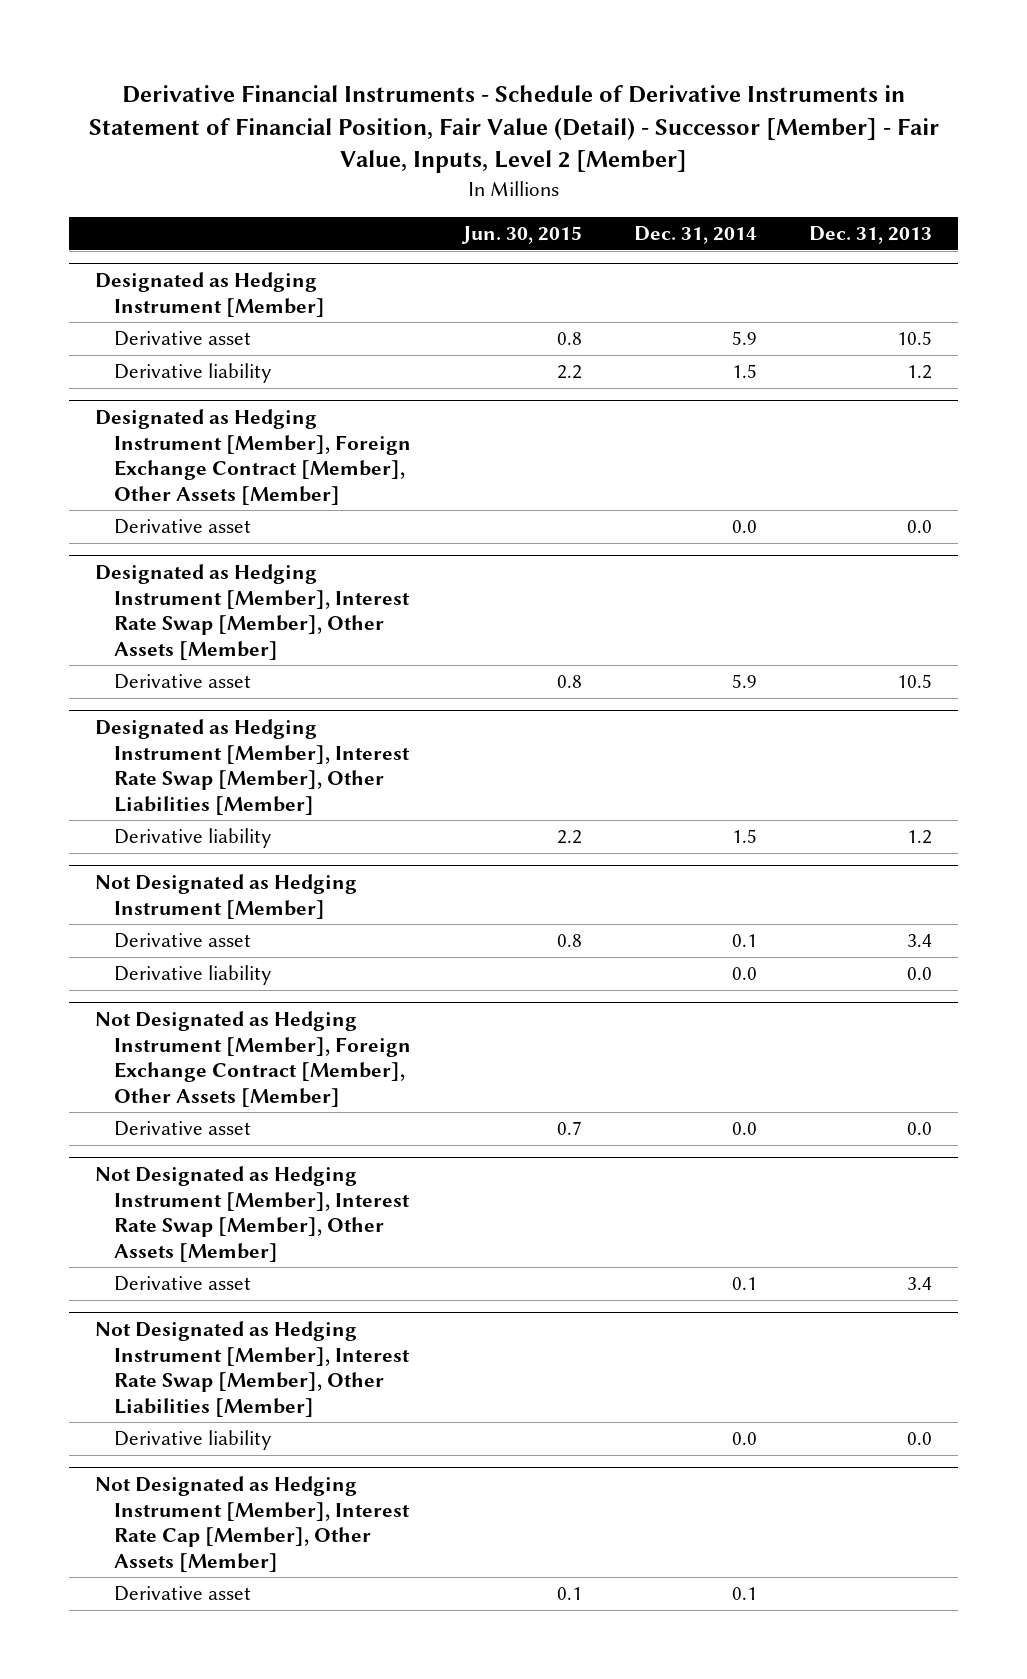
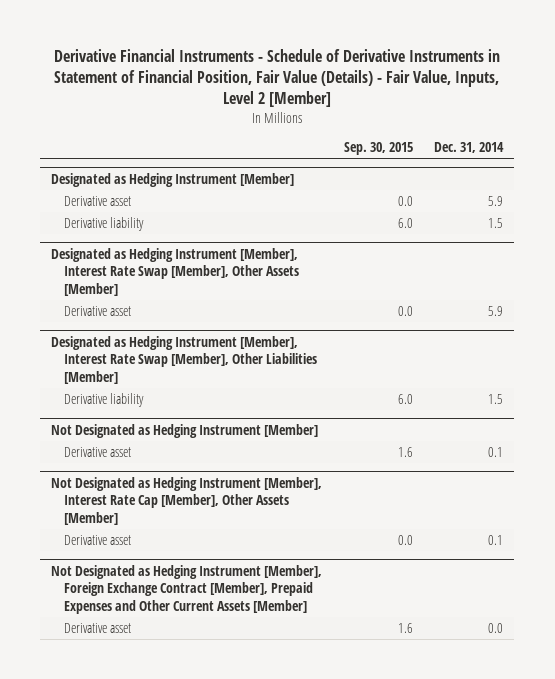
- Derivative Financial Instruments - Schedule of Derivative Instruments in Statement of Financial Position, Fair Value (Detail) - Successor [Member] - Fair Value, Inputs, Level 2 [Member]
+ Derivative Financial Instruments - Schedule of Derivative Instruments in Statement of Financial Position, Fair Value (Details) - Fair Value, Inputs, Level 2 [Member]
- | Jun. 30, 2015 | Dec. 31, 2014 | Dec. 31, 2013
+ | Sep. 30, 2015 | Dec. 31, 2014
- Designated as Hedging Instrument [Member], Foreign Exchange Contract [Member], Other Assets [Member]
- Derivative asset | | 0.0 | 0.0
@ Not Designated as Hedging Instrument [Member]
- Derivative liability | | 0.0 | 0.0
- Not Designated as Hedging Instrument [Member], Foreign Exchange Contract [Member], Other Assets [Member]
- Derivative asset | 0.7 | 0.0 | 0.0
- Not Designated as Hedging Instrument [Member], Interest Rate Swap [Member], Other Assets [Member]
- Derivative asset | | 0.1 | 3.4
- Not Designated as Hedging Instrument [Member], Interest Rate Swap [Member], Other Liabilities [Member]
- Derivative liability | | 0.0 | 0.0
+ Not Designated as Hedging Instrument [Member], Foreign Exchange Contract [Member], Prepaid Expenses and Other Current Assets [Member]
+ Derivative asset | 1.6 | 0.0

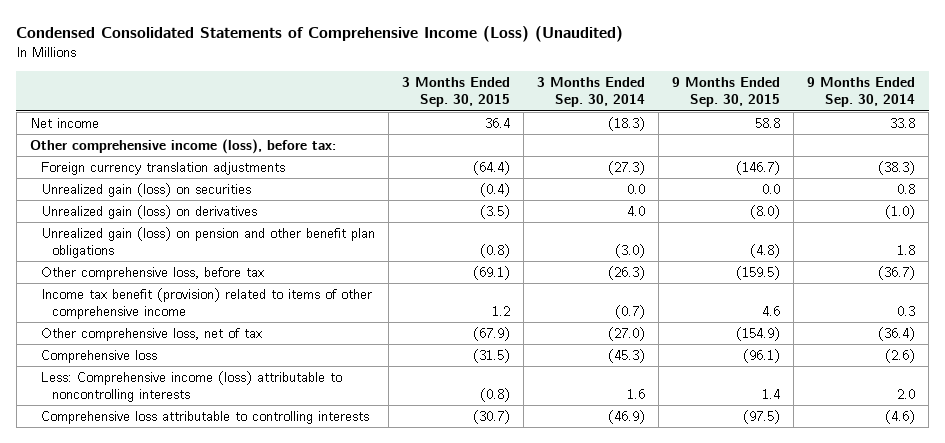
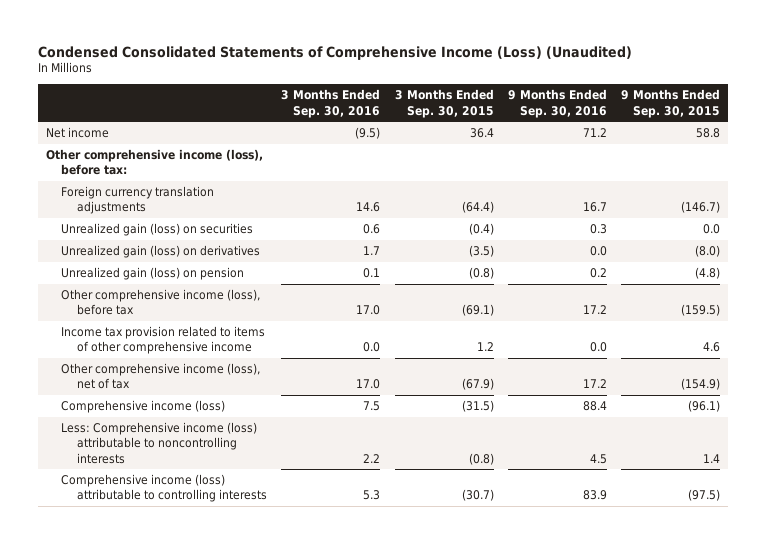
- | 3 Months Ended Sep. 30, 2015 | 3 Months Ended Sep. 30, 2014 | 9 Months Ended Sep. 30, 2015 | 9 Months Ended Sep. 30, 2014
+ | 3 Months Ended Sep. 30, 2016 | 3 Months Ended Sep. 30, 2015 | 9 Months Ended Sep. 30, 2016 | 9 Months Ended Sep. 30, 2015
- Unrealized gain (loss) on pension and other benefit plan obligations | (0.8) | (3.0) | (4.8) | 1.8
- Other comprehensive loss, before tax | (69.1) | (26.3) | (159.5) | (36.7)
- Income tax benefit (provision) related to items of other comprehensive income | 1.2 | (0.7) | 4.6 | 0.3
- Other comprehensive loss, net of tax | (67.9) | (27.0) | (154.9) | (36.4)
- Comprehensive loss | (31.5) | (45.3) | (96.1) | (2.6)
+ Unrealized gain (loss) on pension | 0.1 | (0.8) | 0.2 | (4.8)
+ Other comprehensive income (loss), before tax | 17.0 | (69.1) | 17.2 | (159.5)
+ Income tax provision related to items of other comprehensive income | 0.0 | 1.2 | 0.0 | 4.6
+ Other comprehensive income (loss), net of tax | 17.0 | (67.9) | 17.2 | (154.9)
+ Comprehensive income (loss) | 7.5 | (31.5) | 88.4 | (96.1)
- Comprehensive loss attributable to controlling interests | (30.7) | (46.9) | (97.5) | (4.6)
+ Comprehensive income (loss) attributable to controlling interests | 5.3 | (30.7) | 83.9 | (97.5)

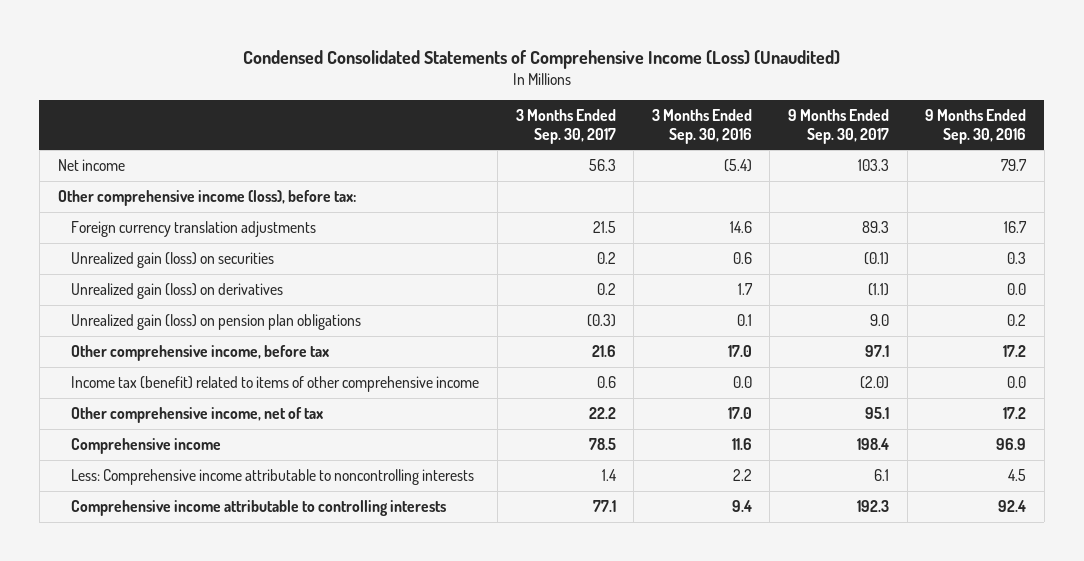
- | 3 Months Ended Sep. 30, 2016 | 3 Months Ended Sep. 30, 2015 | 9 Months Ended Sep. 30, 2016 | 9 Months Ended Sep. 30, 2015
+ | 3 Months Ended Sep. 30, 2017 | 3 Months Ended Sep. 30, 2016 | 9 Months Ended Sep. 30, 2017 | 9 Months Ended Sep. 30, 2016
- Net income | (9.5) | 36.4 | 71.2 | 58.8
+ Net income | 56.3 | (5.4) | 103.3 | 79.7
- Unrealized gain (loss) on pension | 0.1 | (0.8) | 0.2 | (4.8)
- Other comprehensive income (loss), before tax | 17.0 | (69.1) | 17.2 | (159.5)
- Income tax provision related to items of other comprehensive income | 0.0 | 1.2 | 0.0 | 4.6
- Other comprehensive income (loss), net of tax | 17.0 | (67.9) | 17.2 | (154.9)
- Comprehensive income (loss) | 7.5 | (31.5) | 88.4 | (96.1)
- Less: Comprehensive income (loss) attributable to noncontrolling interests | 2.2 | (0.8) | 4.5 | 1.4
- Comprehensive income (loss) attributable to controlling interests | 5.3 | (30.7) | 83.9 | (97.5)
+ Unrealized gain (loss) on pension plan obligations | (0.3) | 0.1 | 9.0 | 0.2
+ Other comprehensive income, before tax | 21.6 | 17.0 | 97.1 | 17.2
+ Income tax (benefit) related to items of other comprehensive income | 0.6 | 0.0 | (2.0) | 0.0
+ Other comprehensive income, net of tax | 22.2 | 17.0 | 95.1 | 17.2
+ Comprehensive income | 78.5 | 11.6 | 198.4 | 96.9
+ Less: Comprehensive income attributable to noncontrolling interests | 1.4 | 2.2 | 6.1 | 4.5
+ Comprehensive income attributable to controlling interests | 77.1 | 9.4 | 192.3 | 92.4

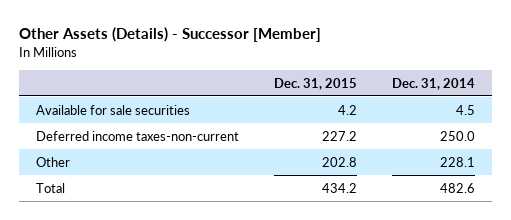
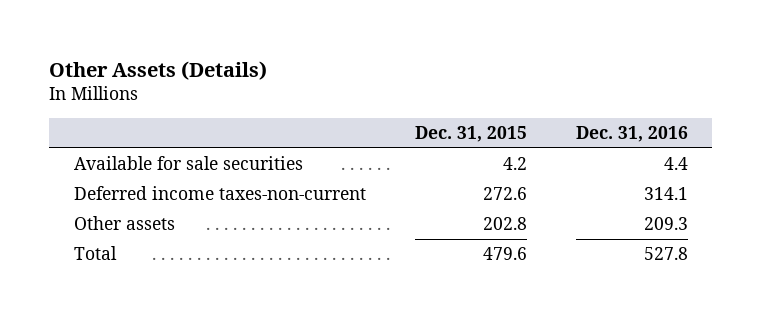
- Other Assets (Details) - Successor [Member]
+ Other Assets (Details)
- | Dec. 31, 2015 | Dec. 31, 2014
+ | Dec. 31, 2015 | Dec. 31, 2016
- Deferred income taxes-non-current | 227.2 | 250.0
- Other | 202.8 | 228.1
- Total | 434.2 | 482.6
+ Deferred income taxes-non-current | 272.6 | 314.1
+ Other assets | 202.8 | 209.3
+ Total | 479.6 | 527.8

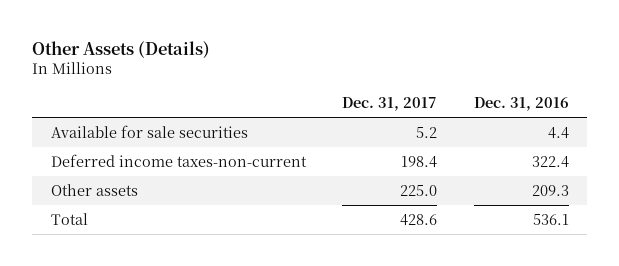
- | Dec. 31, 2015 | Dec. 31, 2016
+ | Dec. 31, 2017 | Dec. 31, 2016
- Deferred income taxes-non-current | 272.6 | 314.1
+ Deferred income taxes-non-current | 198.4 | 322.4
- Total | 479.6 | 527.8
+ Total | 428.6 | 536.1

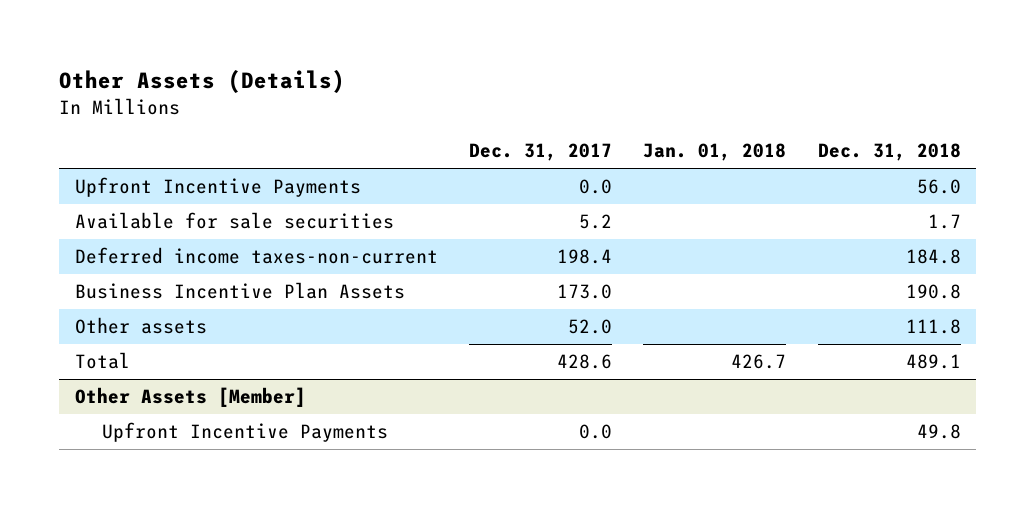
- | Dec. 31, 2017 | Dec. 31, 2016
+ | Dec. 31, 2017 | Jan. 01, 2018 | Dec. 31, 2018
+ Upfront Incentive Payments | 0.0 | | 56.0
- Other assets | 225.0 | 209.3
+ Business Incentive Plan Assets | 173.0 | | 190.8
+ Other assets | 52.0 | | 111.8
+ Other Assets [Member]
+ Upfront Incentive Payments | 0.0 | | 49.8

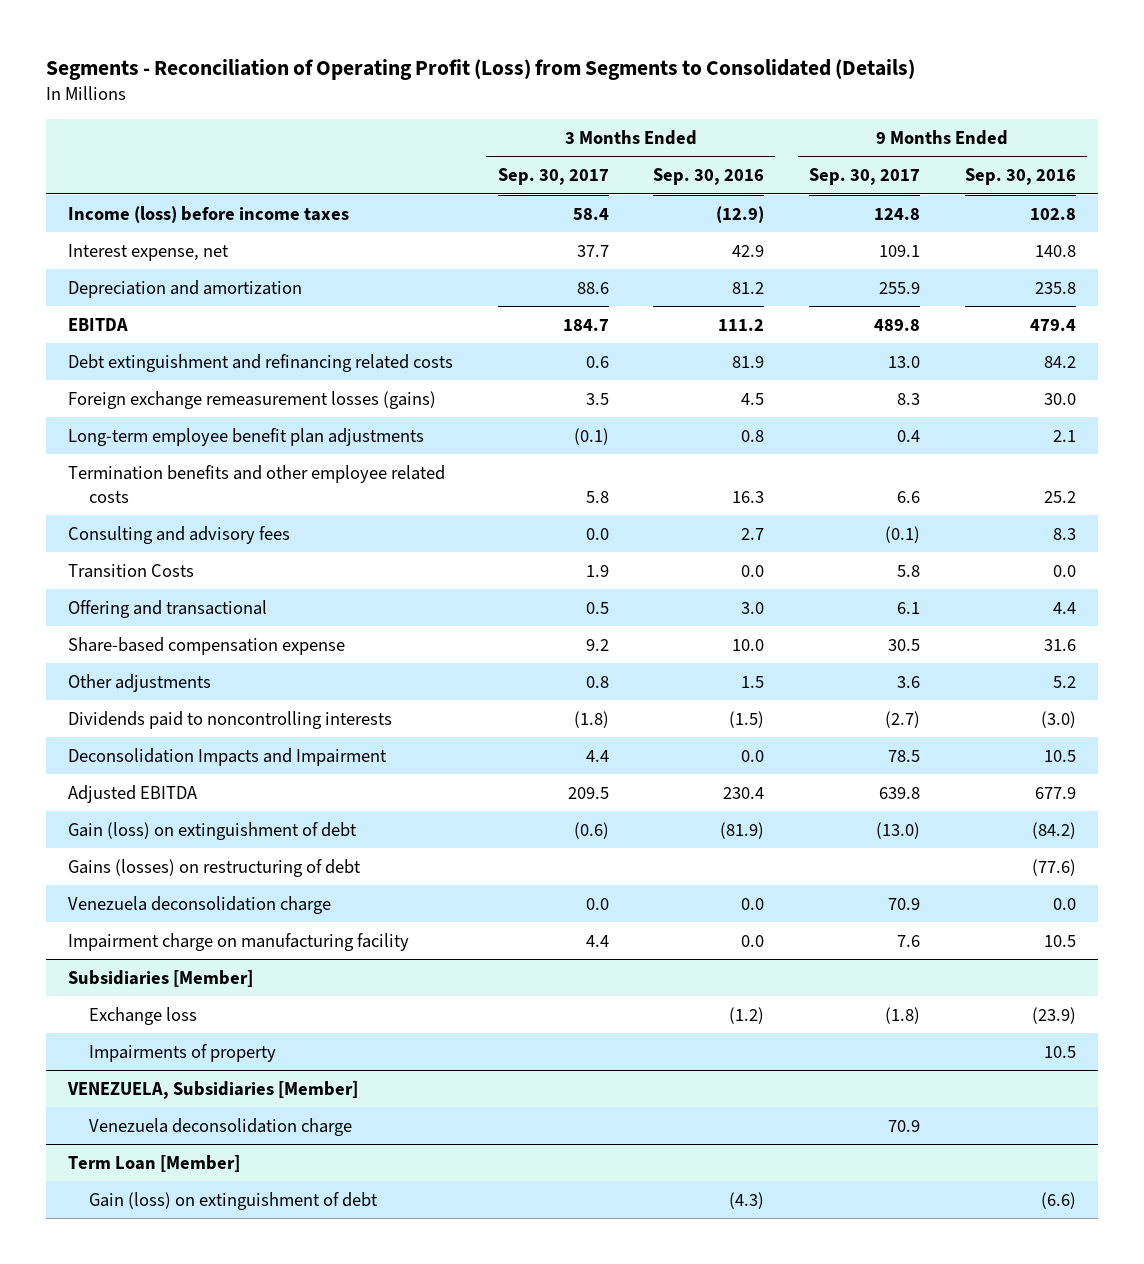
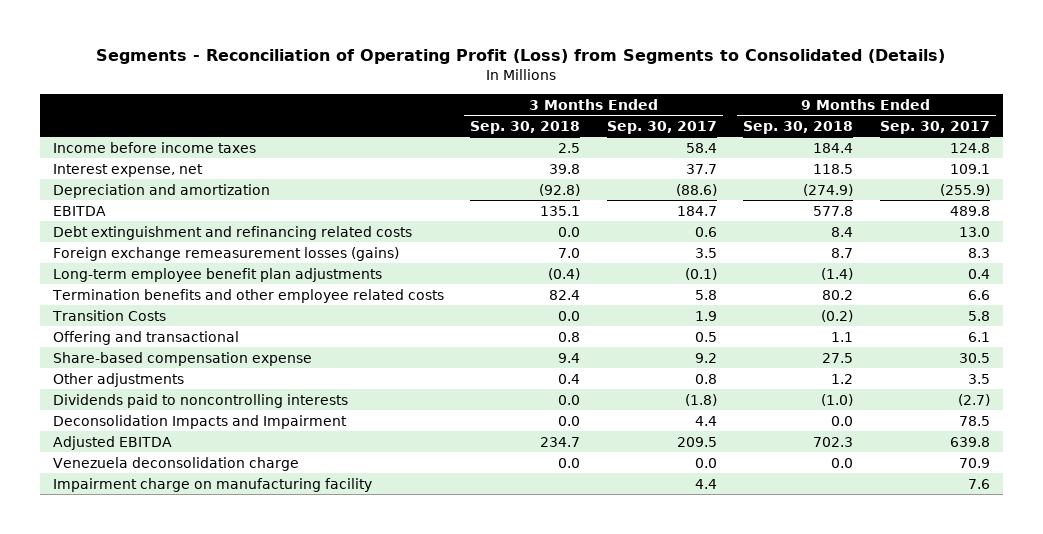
- | 3 Months Ended Sep. 30, 2017 | 3 Months Ended Sep. 30, 2016 | 9 Months Ended Sep. 30, 2017 | 9 Months Ended Sep. 30, 2016
+ | 3 Months Ended Sep. 30, 2018 | 3 Months Ended Sep. 30, 2017 | 9 Months Ended Sep. 30, 2018 | 9 Months Ended Sep. 30, 2017
- Income (loss) before income taxes | 58.4 | (12.9) | 124.8 | 102.8
+ Income before income taxes | 2.5 | 58.4 | 184.4 | 124.8
- Depreciation and amortization | 88.6 | 81.2 | 255.9 | 235.8
+ Depreciation and amortization | (92.8) | (88.6) | (274.9) | (255.9)
- Consulting and advisory fees | 0.0 | 2.7 | (0.1) | 8.3
- Other adjustments | 0.8 | 1.5 | 3.6 | 5.2
+ Other adjustments | 0.4 | 0.8 | 1.2 | 3.5
- Gain (loss) on extinguishment of debt | (0.6) | (81.9) | (13.0) | (84.2)
- Gains (losses) on restructuring of debt | | | | (77.6)
- Subsidiaries [Member]
- Exchange loss | | (1.2) | (1.8) | (23.9)
- Impairments of property | | | | 10.5
- VENEZUELA, Subsidiaries [Member]
- Venezuela deconsolidation charge | | | 70.9 |
- Term Loan [Member]
- Gain (loss) on extinguishment of debt | | (4.3) | | (6.6)

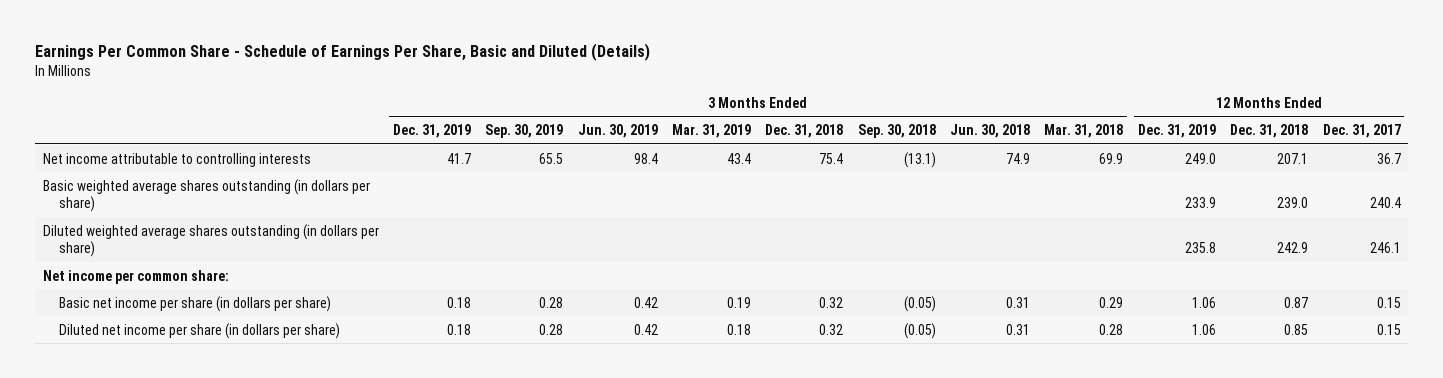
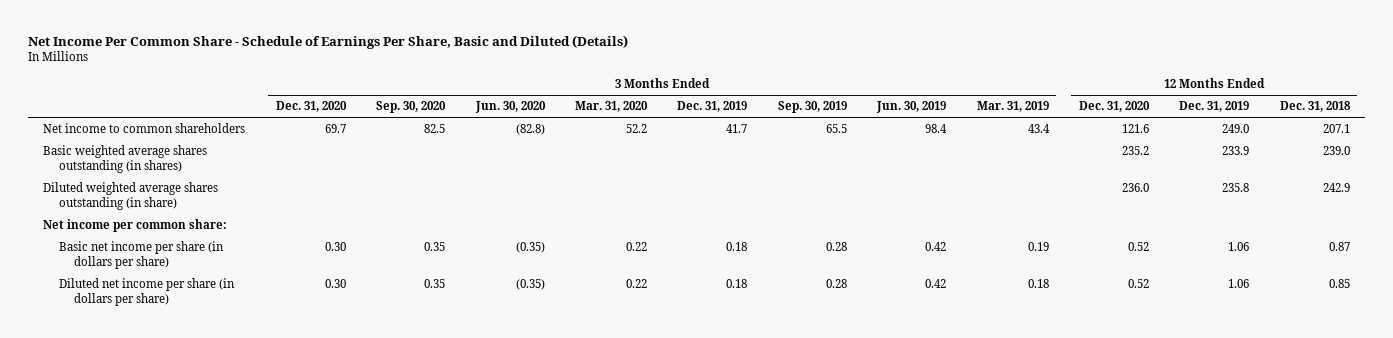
- Earnings Per Common Share - Schedule of Earnings Per Share, Basic and Diluted (Details)
+ Net Income Per Common Share - Schedule of Earnings Per Share, Basic and Diluted (Details)
- | 3 Months Ended Dec. 31, 2019 | 3 Months Ended Sep. 30, 2019 | 3 Months Ended Jun. 30, 2019 | 3 Months Ended Mar. 31, 2019 | 3 Months Ended Dec. 31, 2018 | 3 Months Ended Sep. 30, 2018 | 3 Months Ended Jun. 30, 2018 | 3 Months Ended Mar. 31, 2018 | 12 Months Ended Dec. 31, 2019 | 12 Months Ended Dec. 31, 2018 | 12 Months Ended Dec. 31, 2017
+ | 3 Months Ended Dec. 31, 2020 | 3 Months Ended Sep. 30, 2020 | 3 Months Ended Jun. 30, 2020 | 3 Months Ended Mar. 31, 2020 | 3 Months Ended Dec. 31, 2019 | 3 Months Ended Sep. 30, 2019 | 3 Months Ended Jun. 30, 2019 | 3 Months Ended Mar. 31, 2019 | 12 Months Ended Dec. 31, 2020 | 12 Months Ended Dec. 31, 2019 | 12 Months Ended Dec. 31, 2018
- Net income attributable to controlling interests | 41.7 | 65.5 | 98.4 | 43.4 | 75.4 | (13.1) | 74.9 | 69.9 | 249.0 | 207.1 | 36.7
- Basic weighted average shares outstanding (in dollars per share) | | | | | | | | | 233.9 | 239.0 | 240.4
- Diluted weighted average shares outstanding (in dollars per share) | | | | | | | | | 235.8 | 242.9 | 246.1
+ Net income to common shareholders | 69.7 | 82.5 | (82.8) | 52.2 | 41.7 | 65.5 | 98.4 | 43.4 | 121.6 | 249.0 | 207.1
+ Basic weighted average shares outstanding (in shares) | | | | | | | | | 235.2 | 233.9 | 239.0
+ Diluted weighted average shares outstanding (in share) | | | | | | | | | 236.0 | 235.8 | 242.9

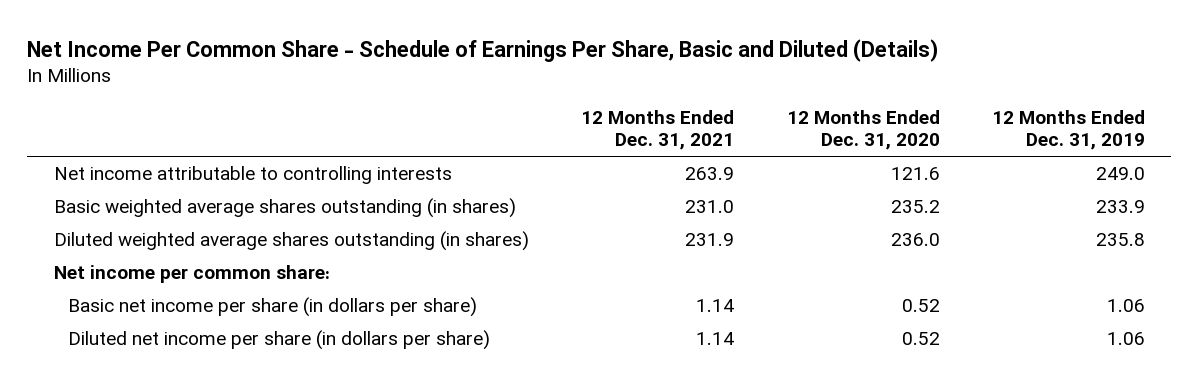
- | 3 Months Ended Dec. 31, 2020 | 3 Months Ended Sep. 30, 2020 | 3 Months Ended Jun. 30, 2020 | 3 Months Ended Mar. 31, 2020 | 3 Months Ended Dec. 31, 2019 | 3 Months Ended Sep. 30, 2019 | 3 Months Ended Jun. 30, 2019 | 3 Months Ended Mar. 31, 2019 | 12 Months Ended Dec. 31, 2020 | 12 Months Ended Dec. 31, 2019 | 12 Months Ended Dec. 31, 2018
+ | 12 Months Ended Dec. 31, 2021 | 12 Months Ended Dec. 31, 2020 | 12 Months Ended Dec. 31, 2019
- Net income to common shareholders | 69.7 | 82.5 | (82.8) | 52.2 | 41.7 | 65.5 | 98.4 | 43.4 | 121.6 | 249.0 | 207.1
+ Net income attributable to controlling interests | 263.9 | 121.6 | 249.0
- Diluted weighted average shares outstanding (in share) | | | | | | | | | 236.0 | 235.8 | 242.9
+ Diluted weighted average shares outstanding (in shares) | 231.9 | 236.0 | 235.8

